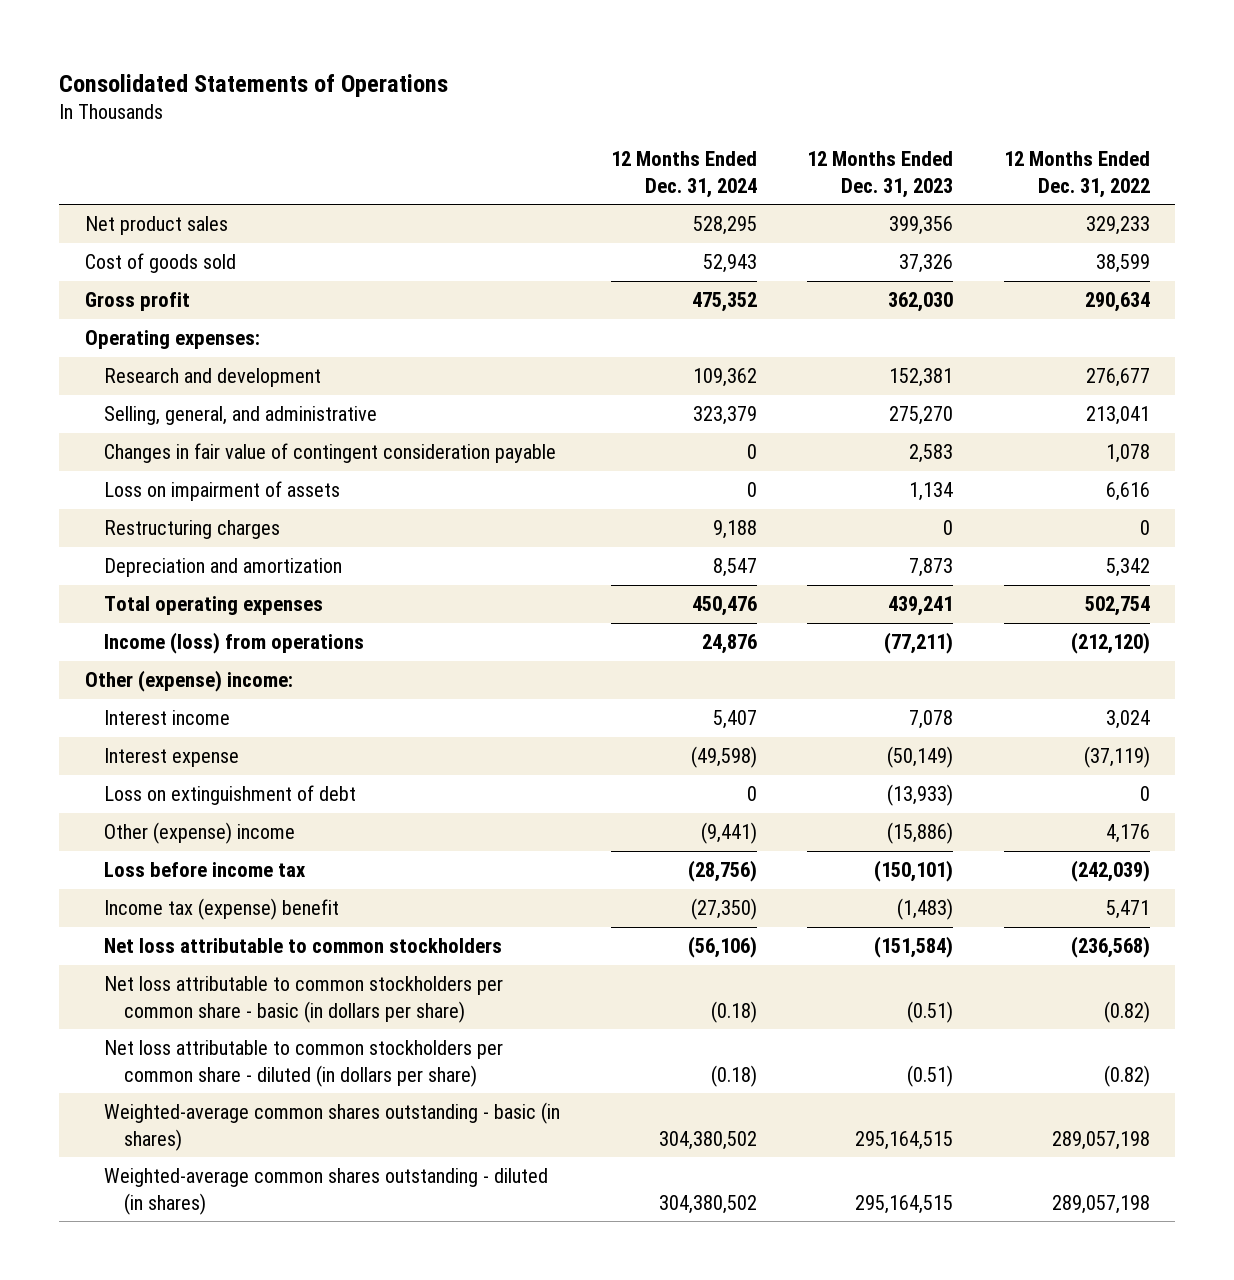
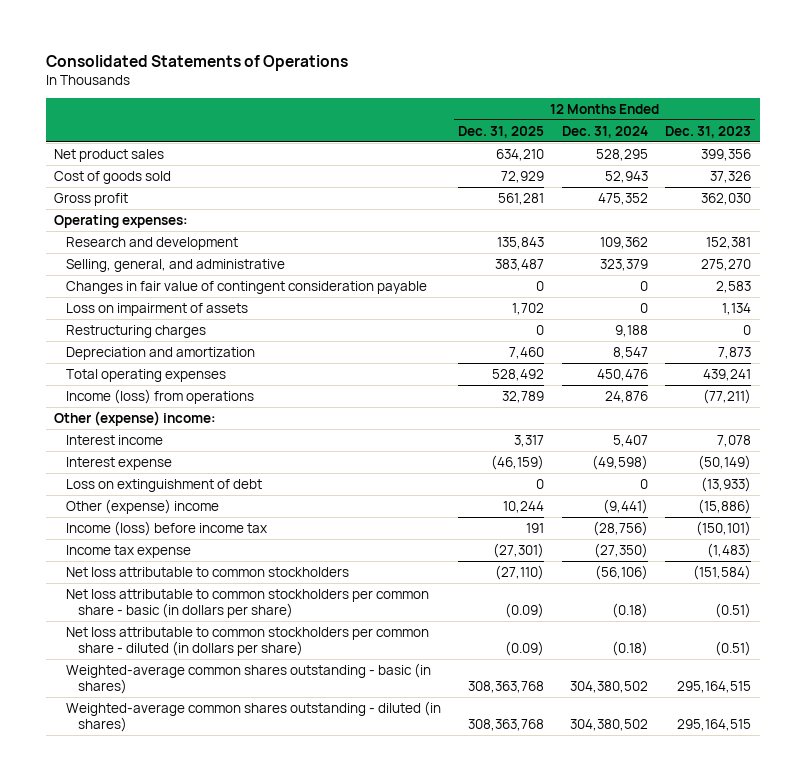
- | 12 Months Ended Dec. 31, 2024 | 12 Months Ended Dec. 31, 2023 | 12 Months Ended Dec. 31, 2022
+ | 12 Months Ended Dec. 31, 2025 | 12 Months Ended Dec. 31, 2024 | 12 Months Ended Dec. 31, 2023
- Loss before income tax | (28,756) | (150,101) | (242,039)
- Income tax (expense) benefit | (27,350) | (1,483) | 5,471
+ Income (loss) before income tax | 191 | (28,756) | (150,101)
+ Income tax expense | (27,301) | (27,350) | (1,483)

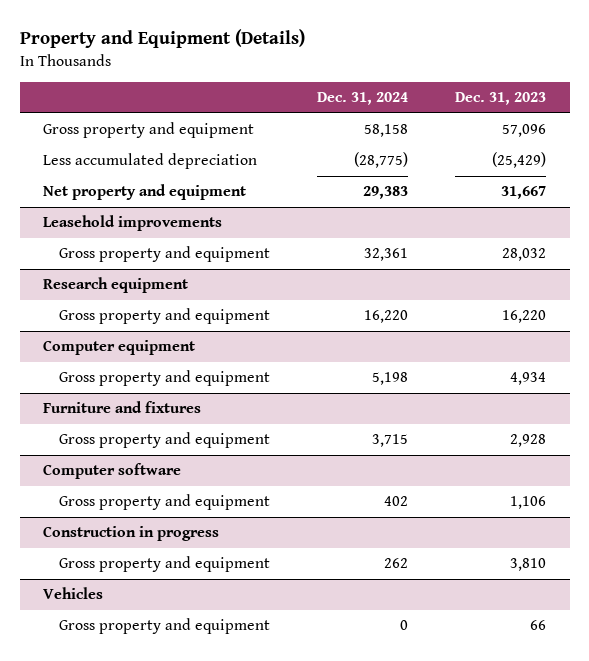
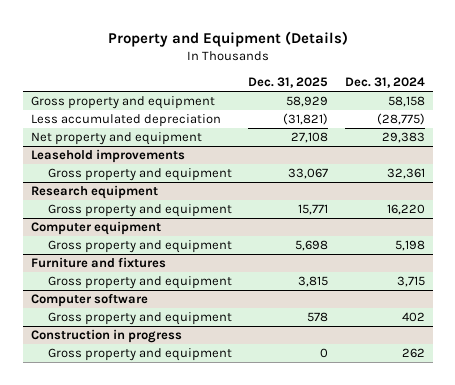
- | Dec. 31, 2024 | Dec. 31, 2023
+ | Dec. 31, 2025 | Dec. 31, 2024
- Vehicles
- Gross property and equipment | 0 | 66

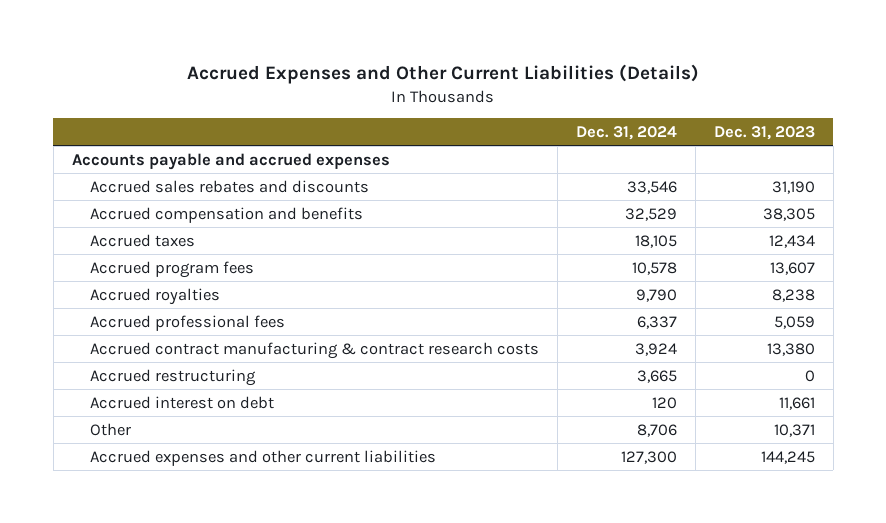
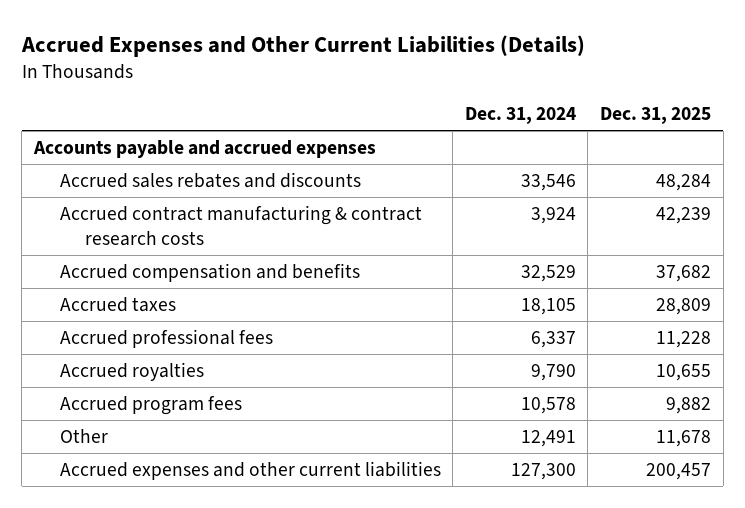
- | Dec. 31, 2024 | Dec. 31, 2023
+ | Dec. 31, 2024 | Dec. 31, 2025
moved up: Accrued contract manufacturing & contract research costs | 3,924 | 42,239
- Accrued restructuring | 3,665 | 0
- Accrued interest on debt | 120 | 11,661
- Other | 8,706 | 10,371
moved down: Accrued royalties | 9,790 | 10,655
moved down: Accrued program fees | 10,578 | 9,882
+ Other | 12,491 | 11,678

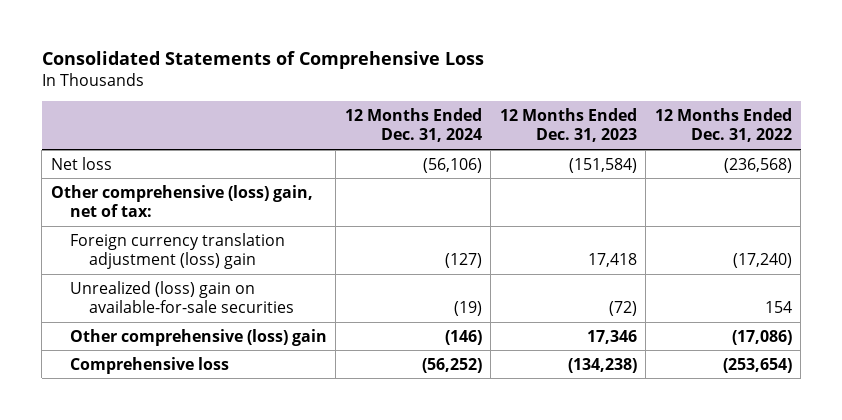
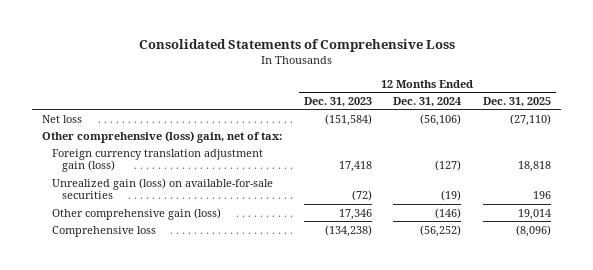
- | 12 Months Ended Dec. 31, 2024 | 12 Months Ended Dec. 31, 2023 | 12 Months Ended Dec. 31, 2022
+ | 12 Months Ended Dec. 31, 2023 | 12 Months Ended Dec. 31, 2024 | 12 Months Ended Dec. 31, 2025
- Foreign currency translation adjustment (loss) gain | (127) | 17,418 | (17,240)
- Unrealized (loss) gain on available-for-sale securities | (19) | (72) | 154
- Other comprehensive (loss) gain | (146) | 17,346 | (17,086)
+ Foreign currency translation adjustment gain (loss) | 17,418 | (127) | 18,818
+ Unrealized gain (loss) on available-for-sale securities | (72) | (19) | 196
+ Other comprehensive gain (loss) | 17,346 | (146) | 19,014

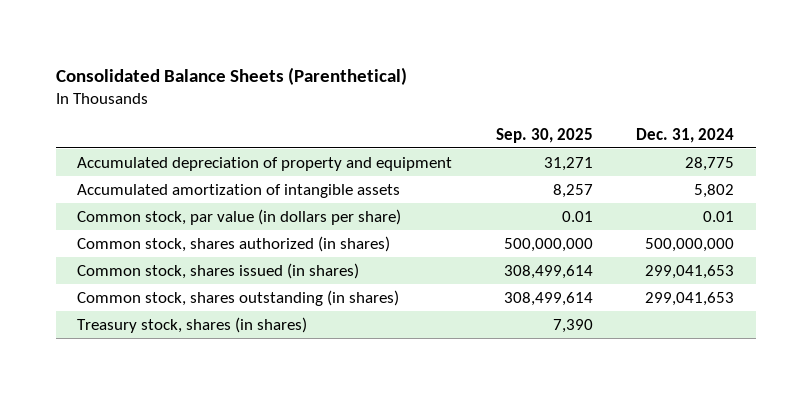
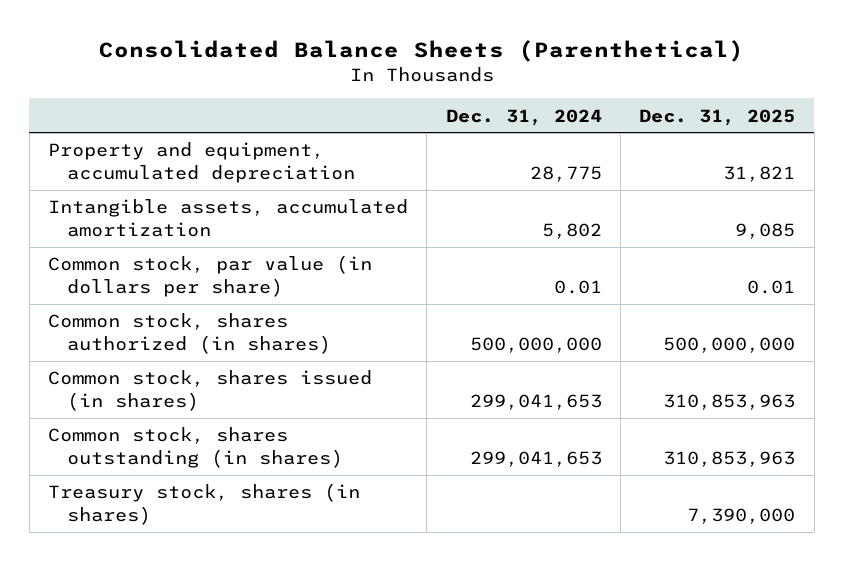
- | Sep. 30, 2025 | Dec. 31, 2024
+ | Dec. 31, 2024 | Dec. 31, 2025
- Accumulated depreciation of property and equipment | 31,271 | 28,775
- Accumulated amortization of intangible assets | 8,257 | 5,802
+ Property and equipment, accumulated depreciation | 28,775 | 31,821
+ Intangible assets, accumulated amortization | 5,802 | 9,085

